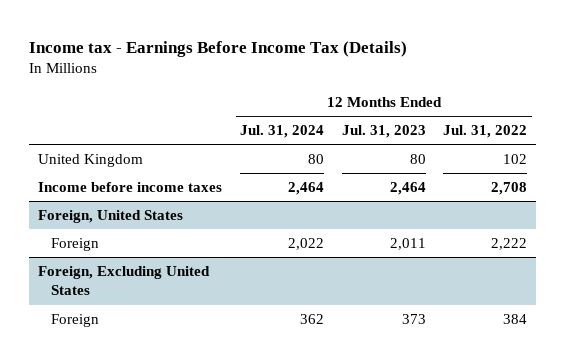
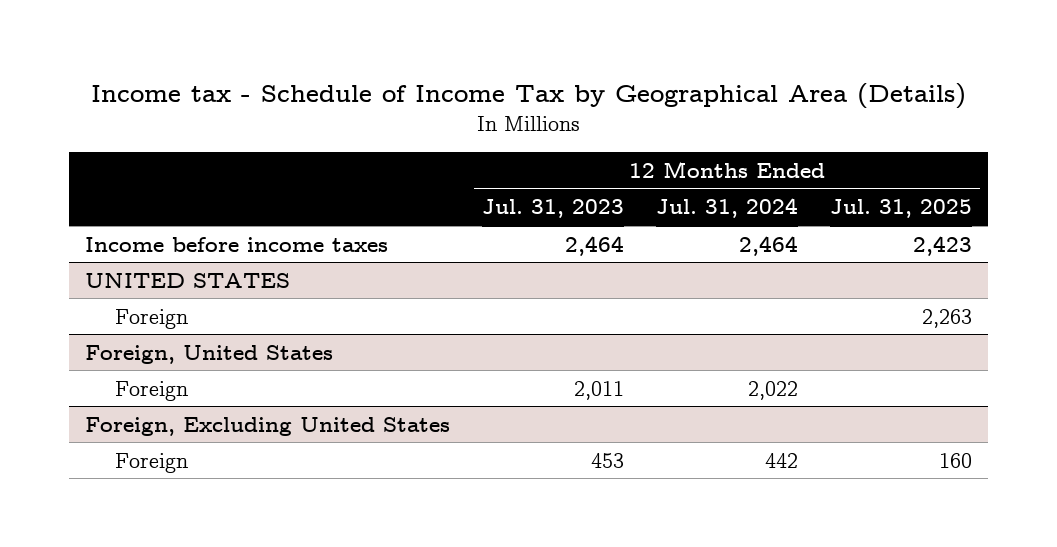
- Income tax - Earnings Before Income Tax (Details)
+ Income tax - Schedule of Income Tax by Geographical Area (Details)
- | 12 Months Ended Jul. 31, 2024 | 12 Months Ended Jul. 31, 2023 | 12 Months Ended Jul. 31, 2022
+ | 12 Months Ended Jul. 31, 2023 | 12 Months Ended Jul. 31, 2024 | 12 Months Ended Jul. 31, 2025
- United Kingdom | 80 | 80 | 102
+ UNITED STATES
+ Foreign | | | 2,263
@ Foreign, Excluding United States
- Foreign | 362 | 373 | 384
+ Foreign | 453 | 442 | 160

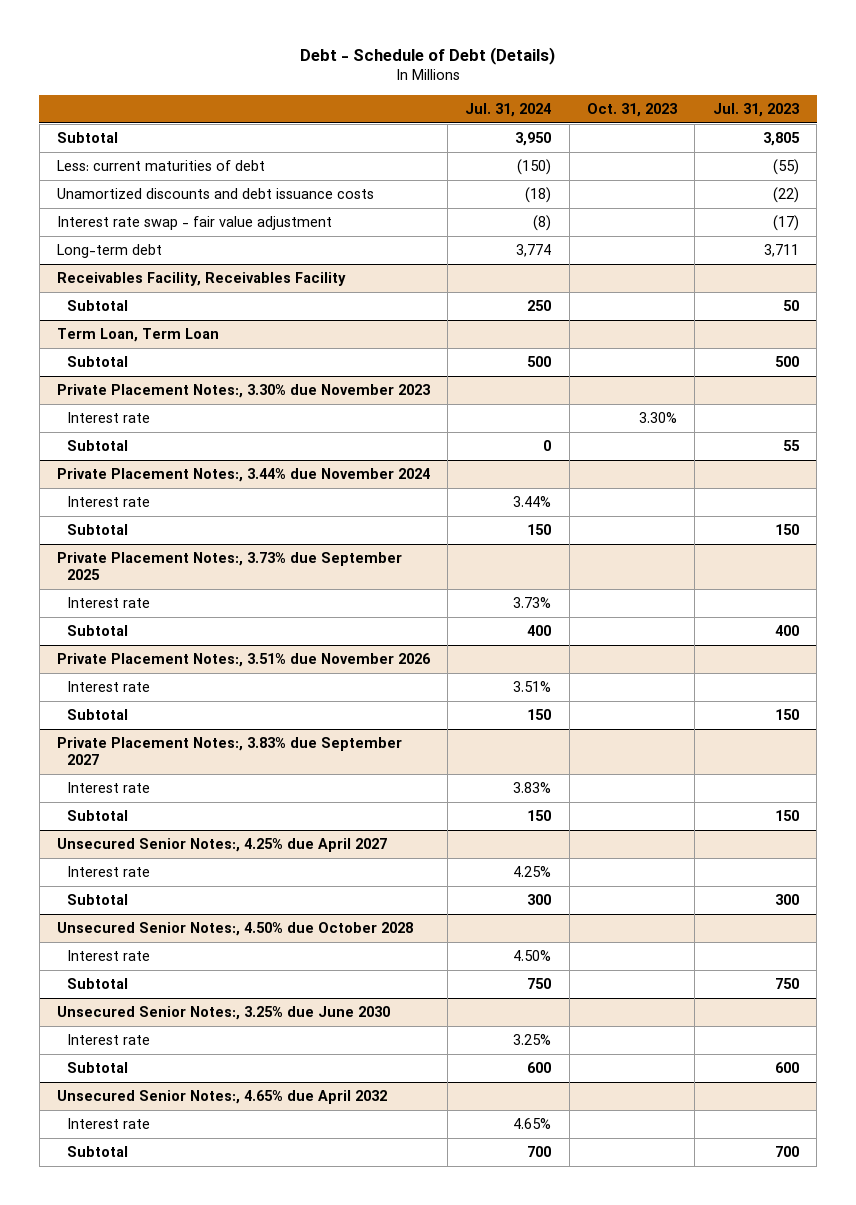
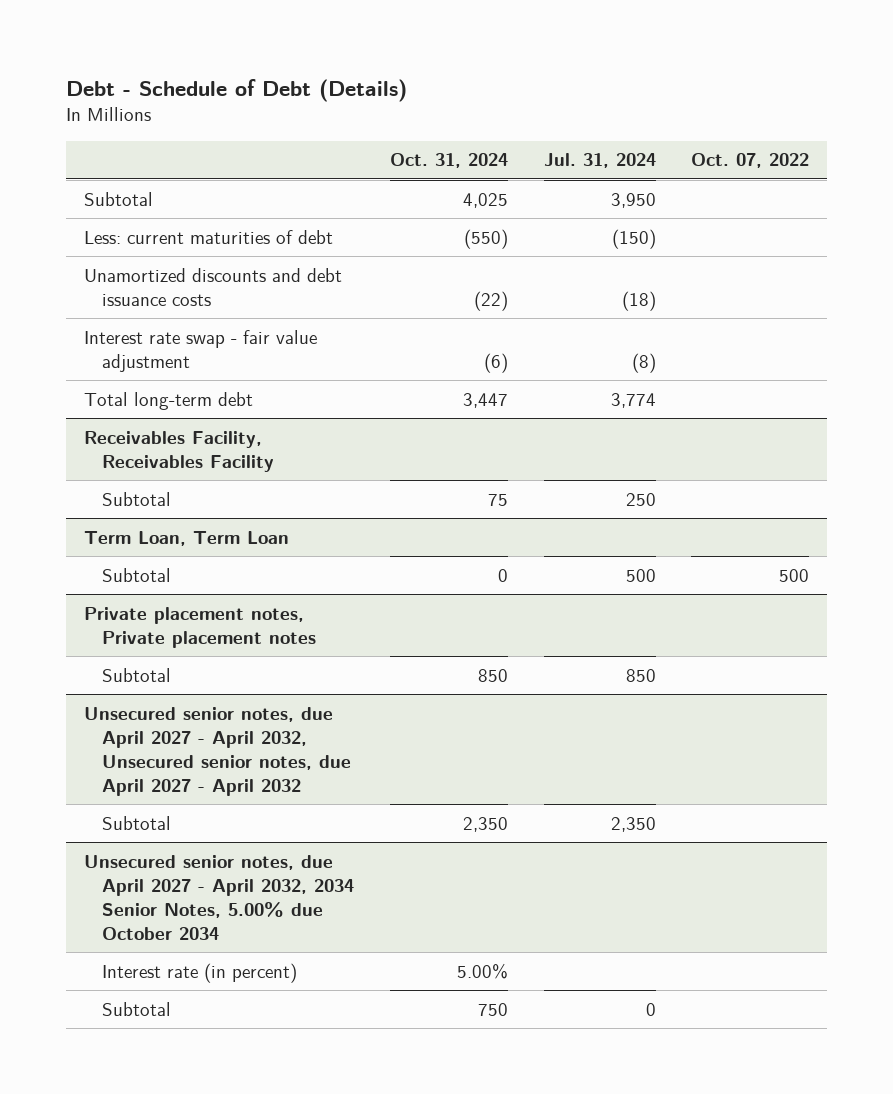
- | Jul. 31, 2024 | Oct. 31, 2023 | Jul. 31, 2023
+ | Oct. 31, 2024 | Jul. 31, 2024 | Oct. 07, 2022
- Long-term debt | 3,774 | | 3,711
+ Total long-term debt | 3,447 | 3,774 |
- Private Placement Notes:, 3.30% due November 2023
- Interest rate | | 3.30% |
+ Private placement notes, Private placement notes
+ Subtotal | 850 | 850 |
+ Unsecured senior notes, due April 2027 - April 2032, Unsecured senior notes, due April 2027 - April 2032
+ Subtotal | 2,350 | 2,350 |
+ Unsecured senior notes, due April 2027 - April 2032, 2034 Senior Notes, 5.00% due October 2034
+ Interest rate (in percent) | 5.00% | |
- Private Placement Notes:, 3.44% due November 2024
- Interest rate | 3.44% | |
- Subtotal | 150 | | 150
- Private Placement Notes:, 3.73% due September 2025
- Interest rate | 3.73% | |
- Subtotal | 400 | | 400
- Private Placement Notes:, 3.51% due November 2026
- Interest rate | 3.51% | |
- Subtotal | 150 | | 150
- Private Placement Notes:, 3.83% due September 2027
- Interest rate | 3.83% | |
- Subtotal | 150 | | 150
- Unsecured Senior Notes:, 4.25% due April 2027
- Interest rate | 4.25% | |
- Subtotal | 300 | | 300
- Unsecured Senior Notes:, 4.50% due October 2028
- Interest rate | 4.50% | |
- Subtotal | 750 | | 750
- Unsecured Senior Notes:, 3.25% due June 2030
- Interest rate | 3.25% | |
- Subtotal | 600 | | 600
- Unsecured Senior Notes:, 4.65% due April 2032
- Interest rate | 4.65% | |
- Subtotal | 700 | | 700

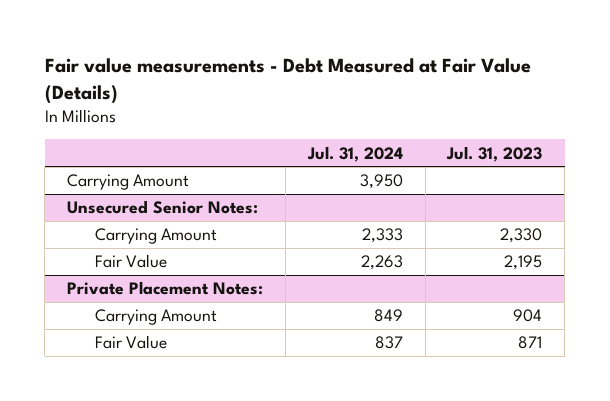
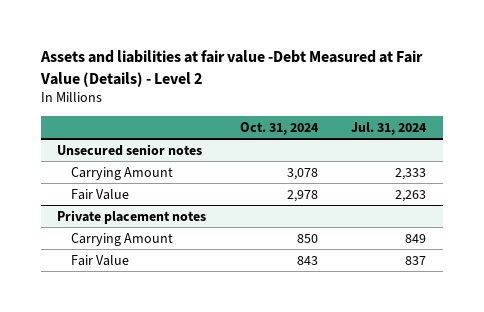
- Fair value measurements - Debt Measured at Fair Value (Details)
+ Assets and liabilities at fair value -Debt Measured at Fair Value (Details) - Level 2
- | Jul. 31, 2024 | Jul. 31, 2023
+ | Oct. 31, 2024 | Jul. 31, 2024
- Carrying Amount | 3,950 |
- Unsecured Senior Notes:
+ Unsecured senior notes
- Private Placement Notes:
+ Private placement notes

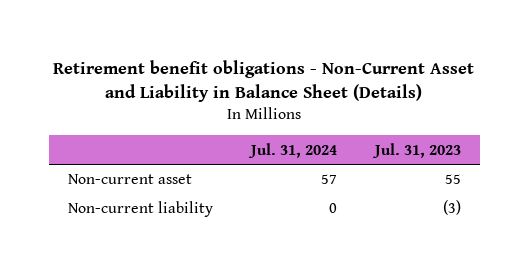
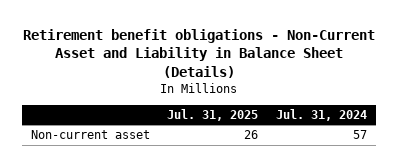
- | Jul. 31, 2024 | Jul. 31, 2023
+ | Jul. 31, 2025 | Jul. 31, 2024
- Non-current liability | 0 | (3)

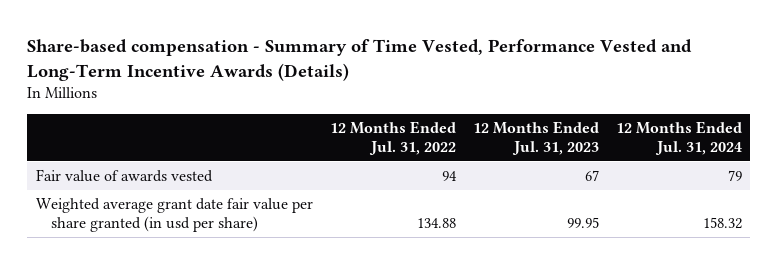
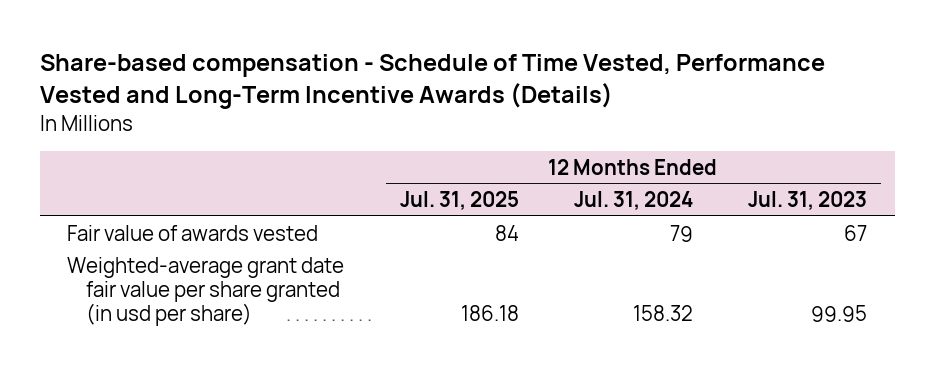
- Share-based compensation - Summary of Time Vested, Performance Vested and Long-Term Incentive Awards (Details)
+ Share-based compensation - Schedule of Time Vested, Performance Vested and Long-Term Incentive Awards (Details)
- | 12 Months Ended Jul. 31, 2022 | 12 Months Ended Jul. 31, 2023 | 12 Months Ended Jul. 31, 2024
+ | 12 Months Ended Jul. 31, 2025 | 12 Months Ended Jul. 31, 2024 | 12 Months Ended Jul. 31, 2023
- Weighted average grant date fair value per share granted (in usd per share) | 134.88 | 99.95 | 158.32
+ Weighted-average grant date fair value per share granted (in usd per share) | 186.18 | 158.32 | 99.95

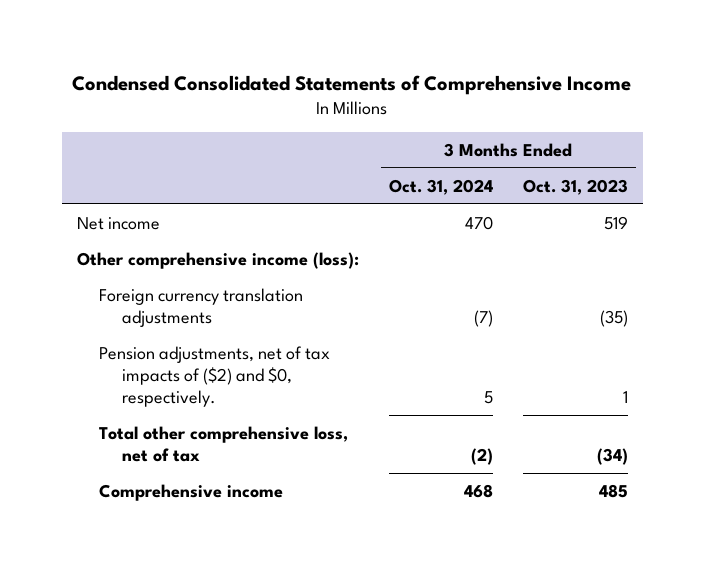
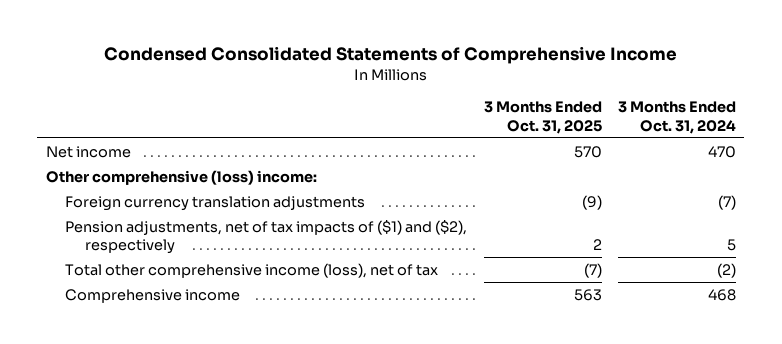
- | 3 Months Ended Oct. 31, 2024 | 3 Months Ended Oct. 31, 2023
+ | 3 Months Ended Oct. 31, 2025 | 3 Months Ended Oct. 31, 2024
- Other comprehensive income (loss):
+ Other comprehensive (loss) income:
- Pension adjustments, net of tax impacts of ($2) and $0, respectively. | 5 | 1
- Total other comprehensive loss, net of tax | (2) | (34)
+ Pension adjustments, net of tax impacts of ($1) and ($2), respectively | 2 | 5
+ Total other comprehensive income (loss), net of tax | (7) | (2)

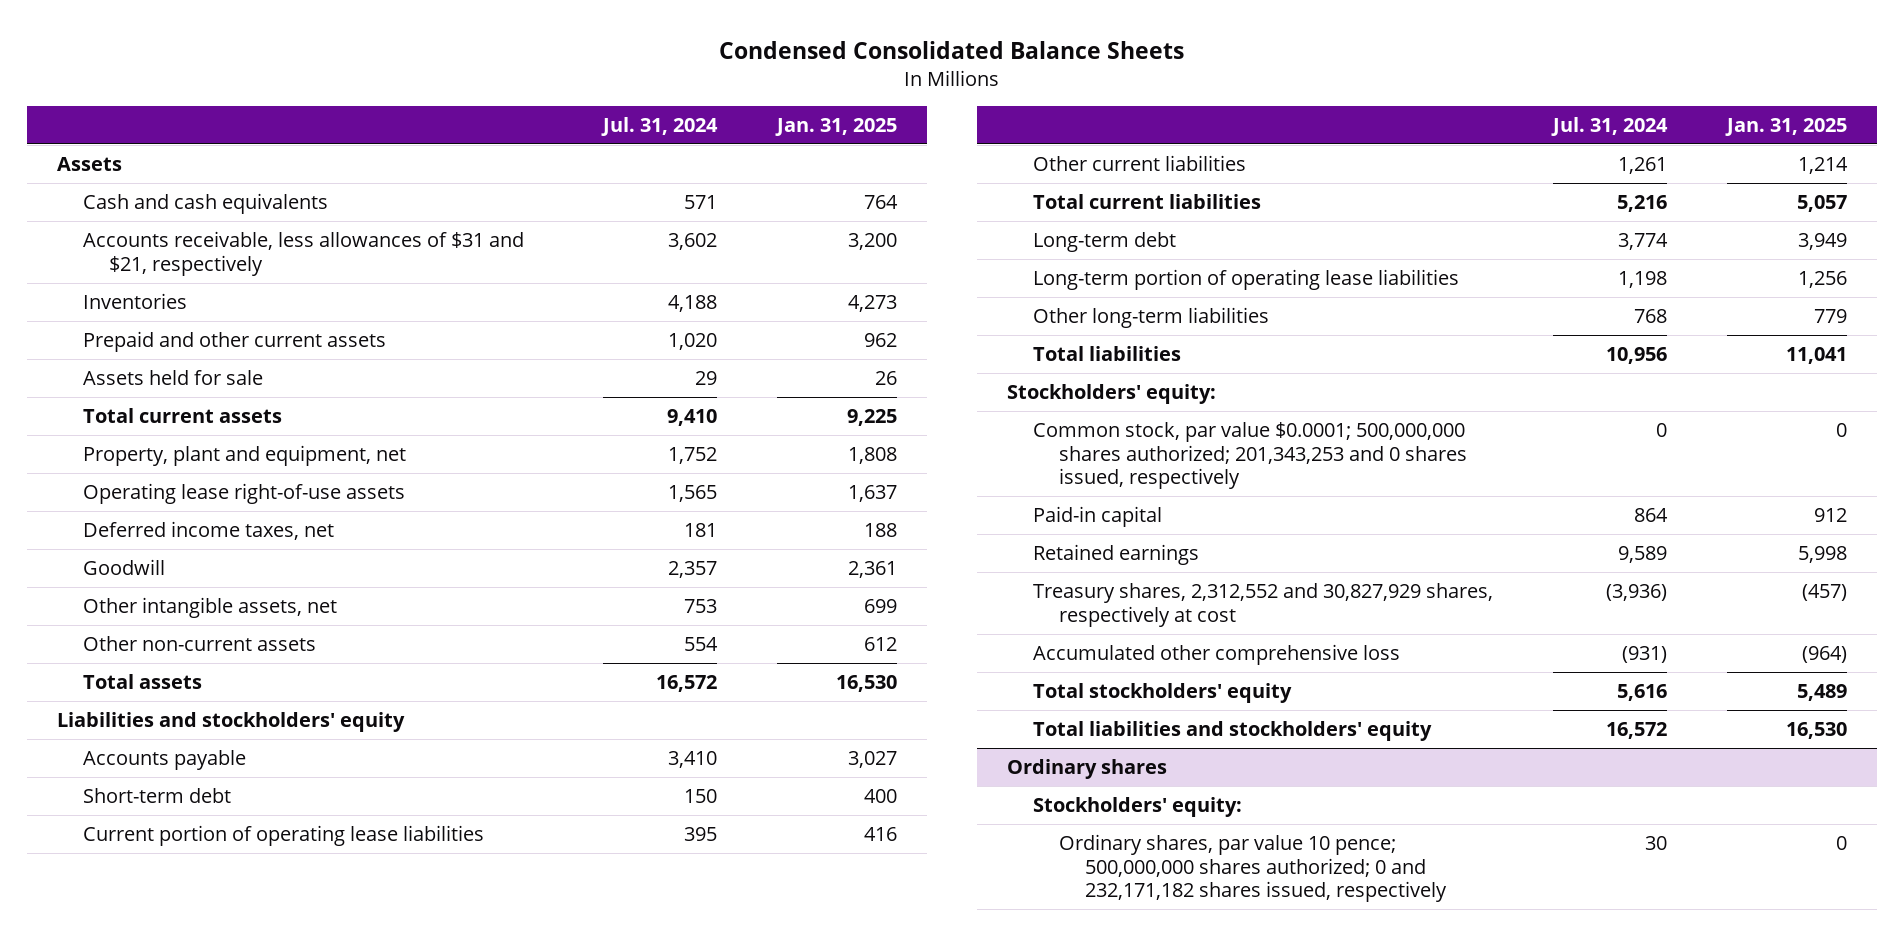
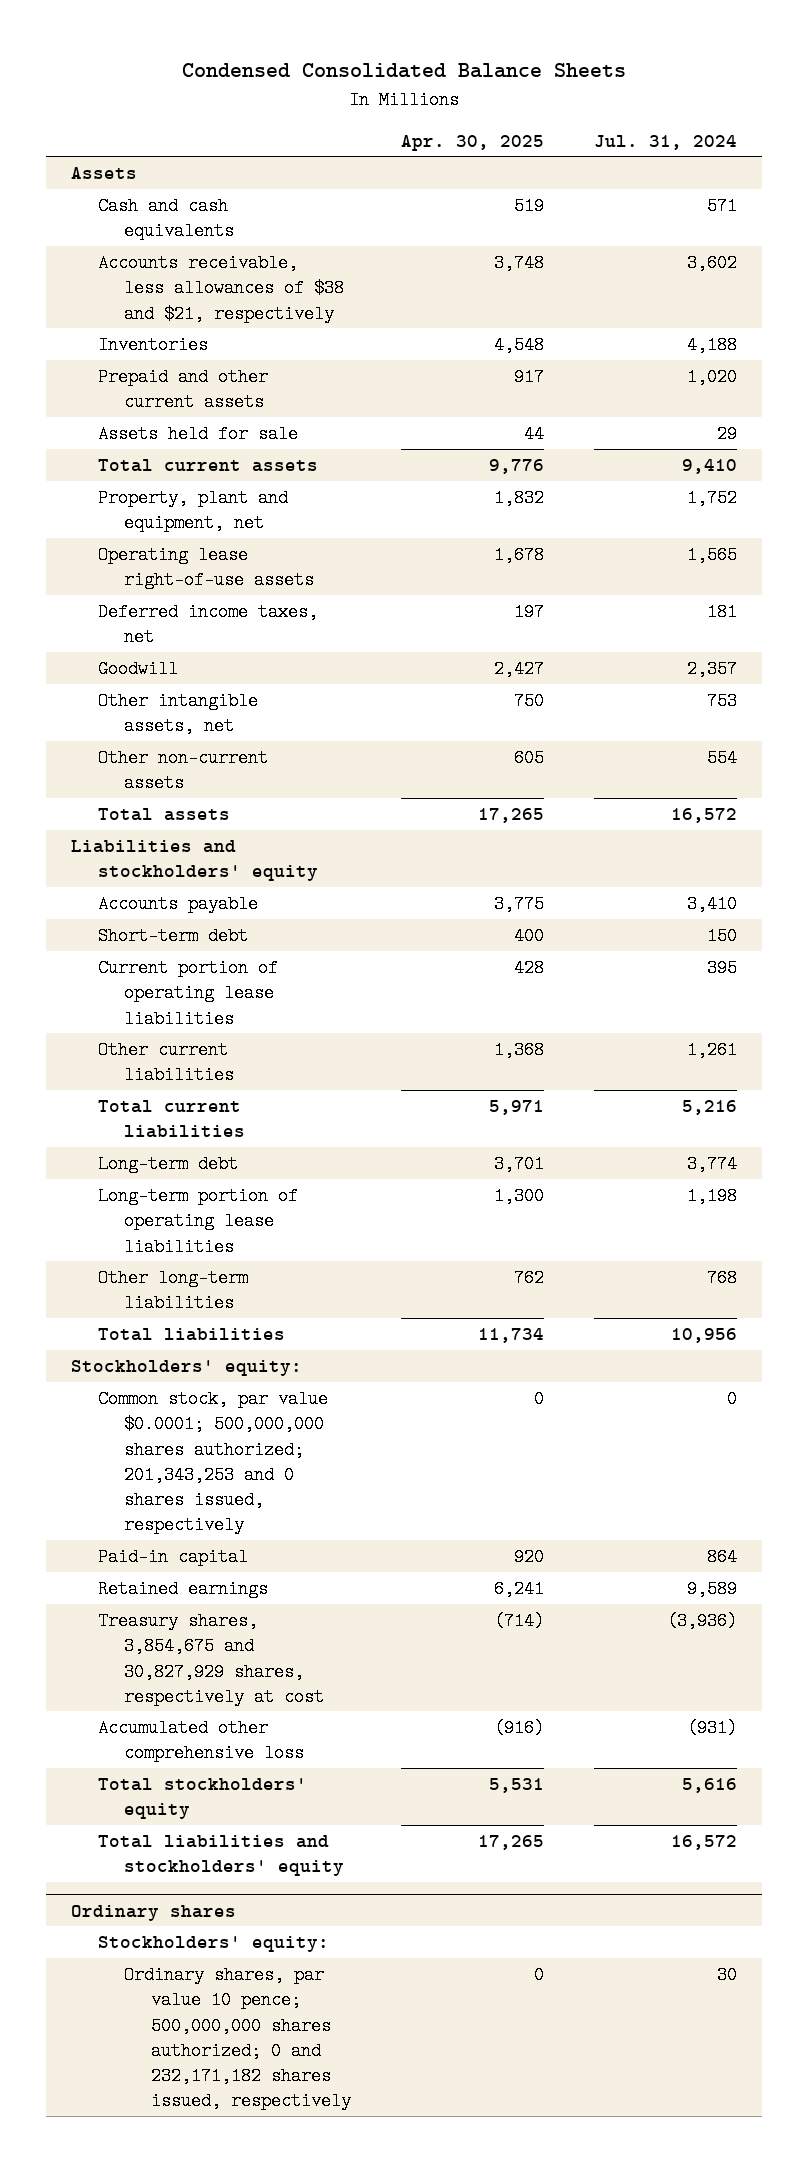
- | Jul. 31, 2024 | Jan. 31, 2025
+ | Apr. 30, 2025 | Jul. 31, 2024
- Accounts receivable, less allowances of $31 and $21, respectively | 3,602 | 3,200
+ Accounts receivable, less allowances of $38 and $21, respectively | 3,748 | 3,602
- Treasury shares, 2,312,552 and 30,827,929 shares, respectively at cost | (3,936) | (457)
+ Treasury shares, 3,854,675 and 30,827,929 shares, respectively at cost | (714) | (3,936)

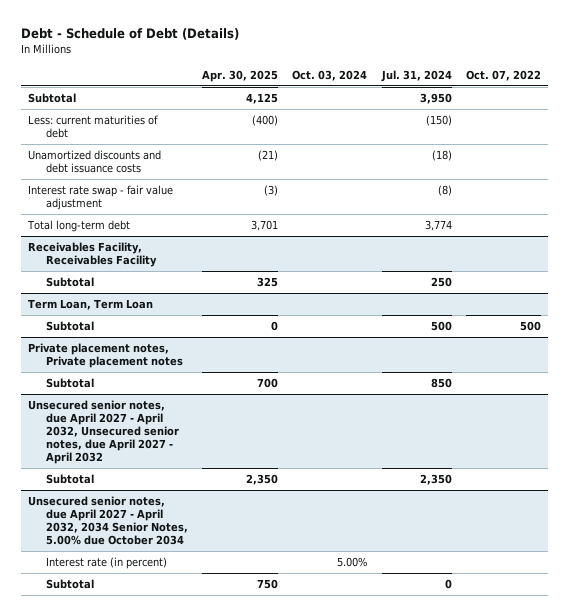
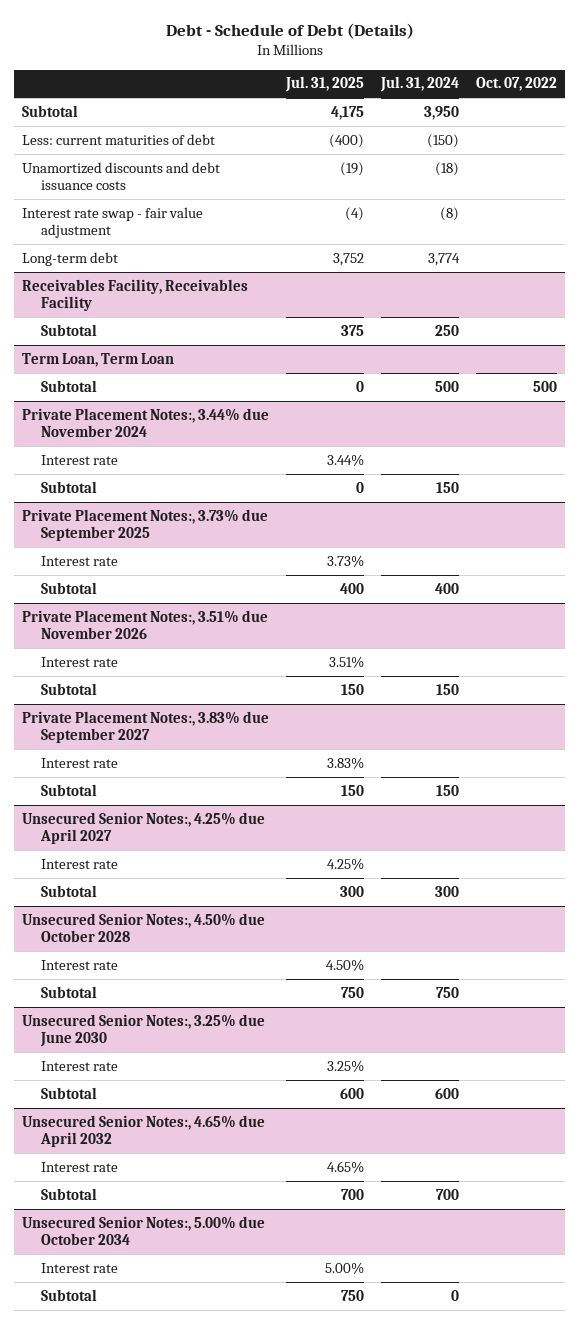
- | Apr. 30, 2025 | Oct. 03, 2024 | Jul. 31, 2024 | Oct. 07, 2022
+ | Jul. 31, 2025 | Jul. 31, 2024 | Oct. 07, 2022
- Total long-term debt | 3,701 | | 3,774 |
+ Long-term debt | 3,752 | 3,774 |
- Private placement notes, Private placement notes
- Subtotal | 700 | | 850 |
- Unsecured senior notes, due April 2027 - April 2032, Unsecured senior notes, due April 2027 - April 2032
- Subtotal | 2,350 | | 2,350 |
- Unsecured senior notes, due April 2027 - April 2032, 2034 Senior Notes, 5.00% due October 2034
- Interest rate (in percent) | | 5.00% | |
+ Private Placement Notes:, 3.44% due November 2024
+ Interest rate | 3.44% | |
+ Subtotal | 0 | 150 |
+ Private Placement Notes:, 3.73% due September 2025
+ Interest rate | 3.73% | |
+ Subtotal | 400 | 400 |
+ Private Placement Notes:, 3.51% due November 2026
+ Interest rate | 3.51% | |
+ Subtotal | 150 | 150 |
+ Private Placement Notes:, 3.83% due September 2027
+ Interest rate | 3.83% | |
+ Subtotal | 150 | 150 |
+ Unsecured Senior Notes:, 4.25% due April 2027
+ Interest rate | 4.25% | |
+ Subtotal | 300 | 300 |
+ Unsecured Senior Notes:, 4.50% due October 2028
+ Interest rate | 4.50% | |
+ Subtotal | 750 | 750 |
+ Unsecured Senior Notes:, 3.25% due June 2030
+ Interest rate | 3.25% | |
+ Subtotal | 600 | 600 |
+ Unsecured Senior Notes:, 4.65% due April 2032
+ Interest rate | 4.65% | |
+ Subtotal | 700 | 700 |
+ Unsecured Senior Notes:, 5.00% due October 2034
+ Interest rate | 5.00% | |

